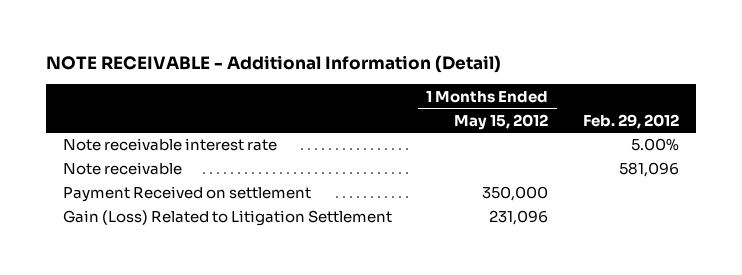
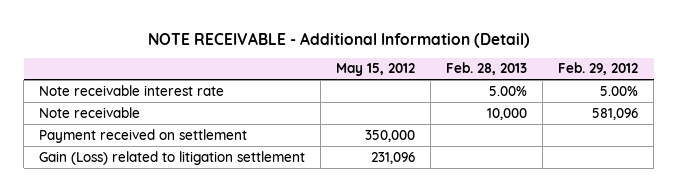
- | 1 Months Ended May 15, 2012 | Feb. 29, 2012
+ | May 15, 2012 | Feb. 28, 2013 | Feb. 29, 2012
- Payment Received on settlement | 350,000 |
- Gain (Loss) Related to Litigation Settlement | 231,096 |
+ Payment received on settlement | 350,000 | |
+ Gain (Loss) related to litigation settlement | 231,096 | |

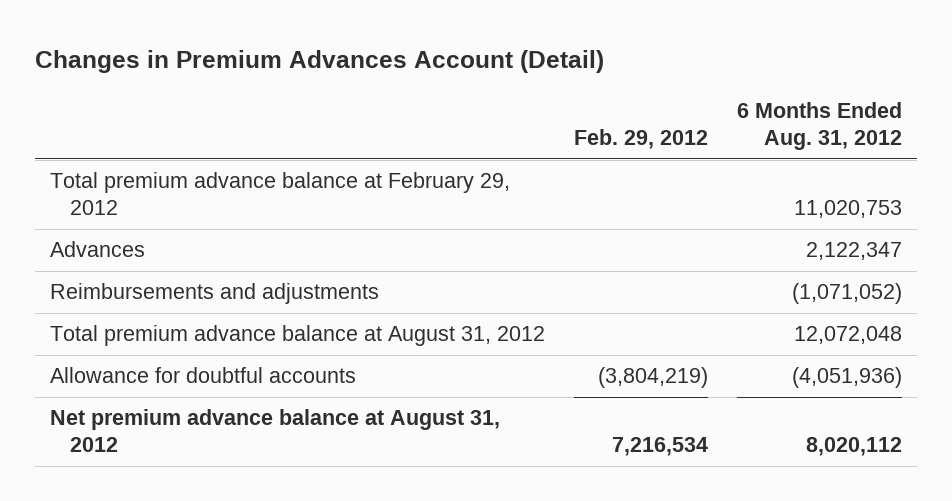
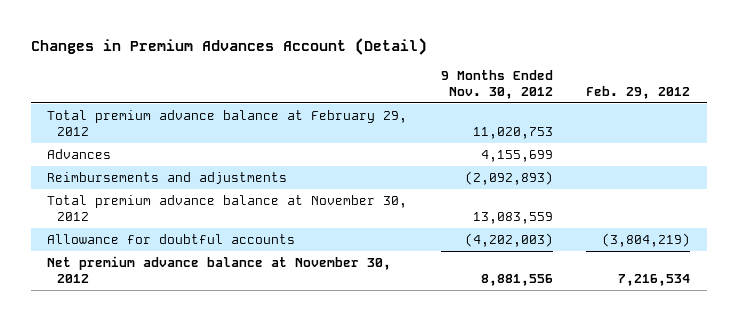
- | Feb. 29, 2012 | 6 Months Ended Aug. 31, 2012
+ | 9 Months Ended Nov. 30, 2012 | Feb. 29, 2012
- Total premium advance balance at August 31, 2012 | | 12,072,048
+ Total premium advance balance at November 30, 2012 | 13,083,559 |
- Net premium advance balance at August 31, 2012 | 7,216,534 | 8,020,112
+ Net premium advance balance at November 30, 2012 | 8,881,556 | 7,216,534

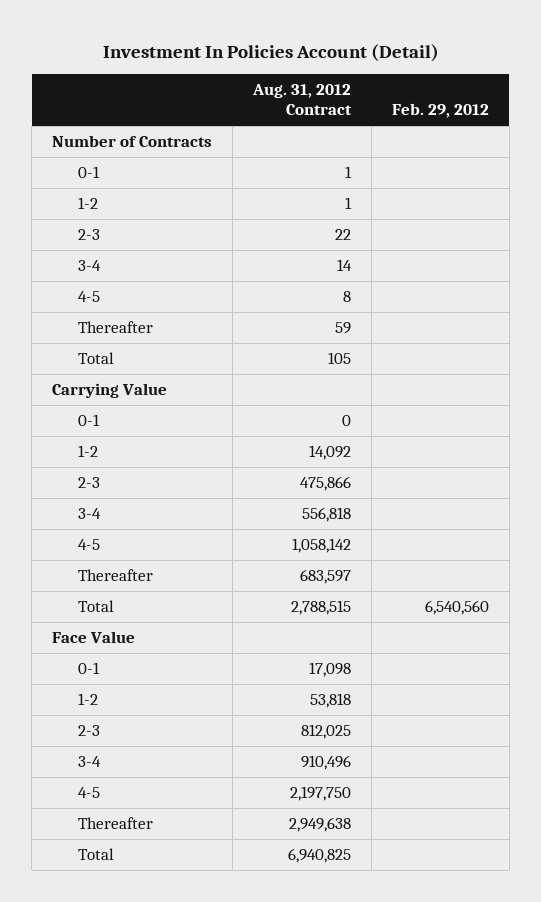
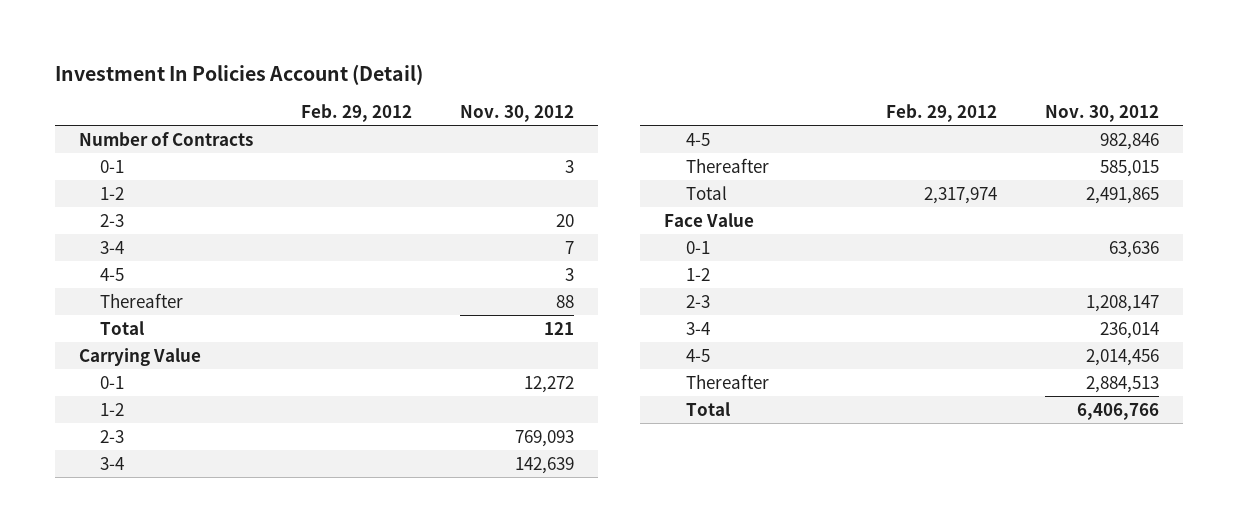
- | Aug. 31, 2012 Contract | Feb. 29, 2012
+ | Feb. 29, 2012 | Nov. 30, 2012
- Total | 2,788,515 | 6,540,560
+ Total | 2,317,974 | 2,491,865

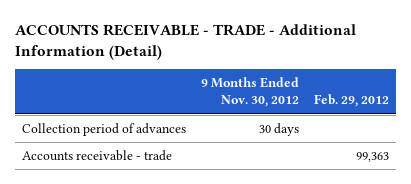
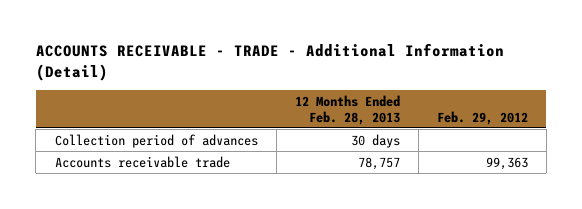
- | 9 Months Ended Nov. 30, 2012 | Feb. 29, 2012
+ | 12 Months Ended Feb. 28, 2013 | Feb. 29, 2012
- Accounts receivable - trade | | 99,363
+ Accounts receivable trade | 78,757 | 99,363

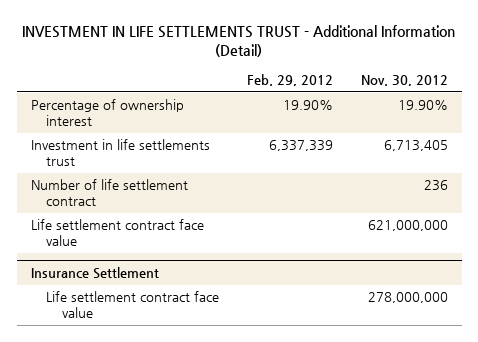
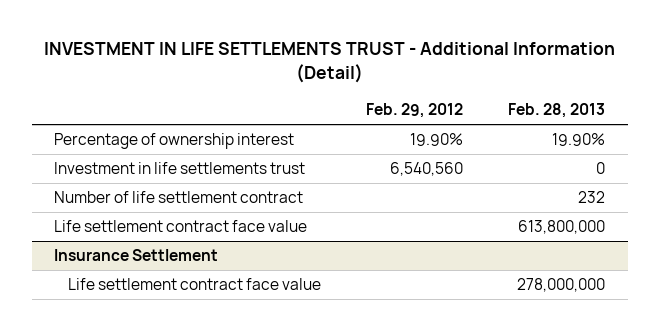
- | Feb. 29, 2012 | Nov. 30, 2012
+ | Feb. 29, 2012 | Feb. 28, 2013
- Investment in life settlements trust | 6,337,339 | 6,713,405
+ Investment in life settlements trust | 6,540,560 | 0

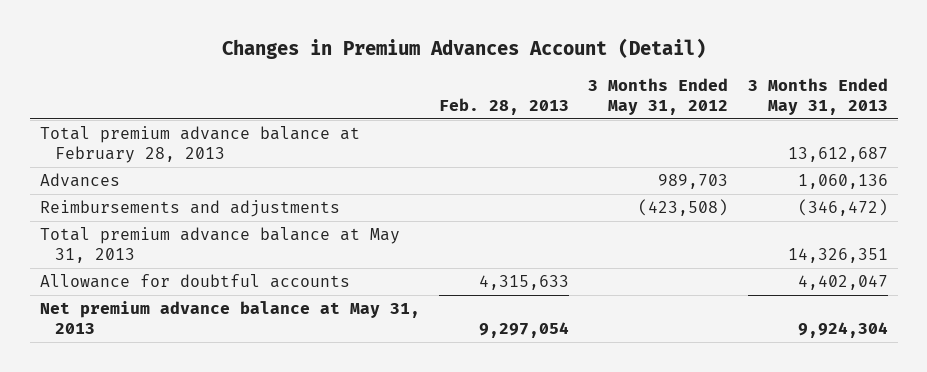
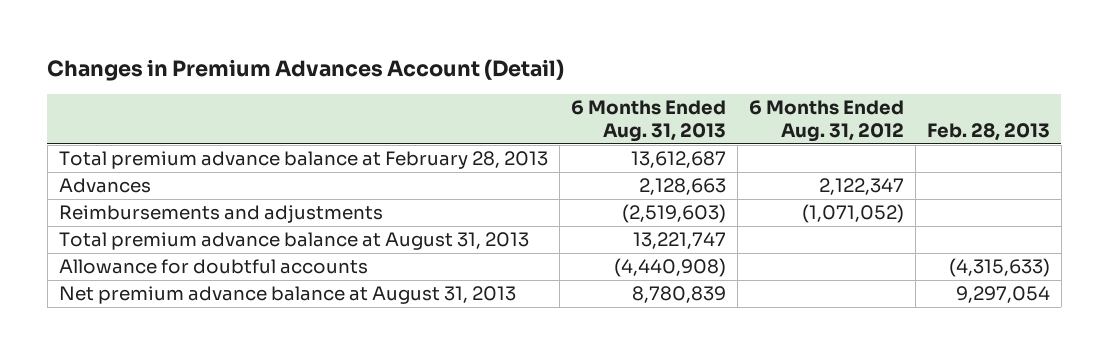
- | Feb. 28, 2013 | 3 Months Ended May 31, 2012 | 3 Months Ended May 31, 2013
+ | 6 Months Ended Aug. 31, 2013 | 6 Months Ended Aug. 31, 2012 | Feb. 28, 2013
- Total premium advance balance at May 31, 2013 | | | 14,326,351
- Allowance for doubtful accounts | 4,315,633 | | 4,402,047
- Net premium advance balance at May 31, 2013 | 9,297,054 | | 9,924,304
+ Total premium advance balance at August 31, 2013 | 13,221,747 | |
+ Allowance for doubtful accounts | (4,440,908) | | (4,315,633)
+ Net premium advance balance at August 31, 2013 | 8,780,839 | | 9,297,054

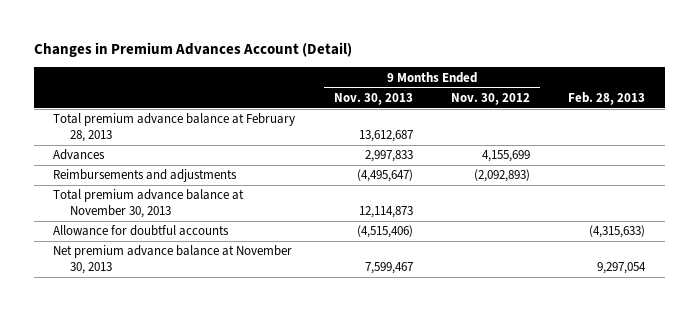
- | 6 Months Ended Aug. 31, 2013 | 6 Months Ended Aug. 31, 2012 | Feb. 28, 2013
+ | 9 Months Ended Nov. 30, 2013 | 9 Months Ended Nov. 30, 2012 | Feb. 28, 2013
- Total premium advance balance at August 31, 2013 | 13,221,747 | |
+ Total premium advance balance at November 30, 2013 | 12,114,873 | |
- Net premium advance balance at August 31, 2013 | 8,780,839 | | 9,297,054
+ Net premium advance balance at November 30, 2013 | 7,599,467 | | 9,297,054

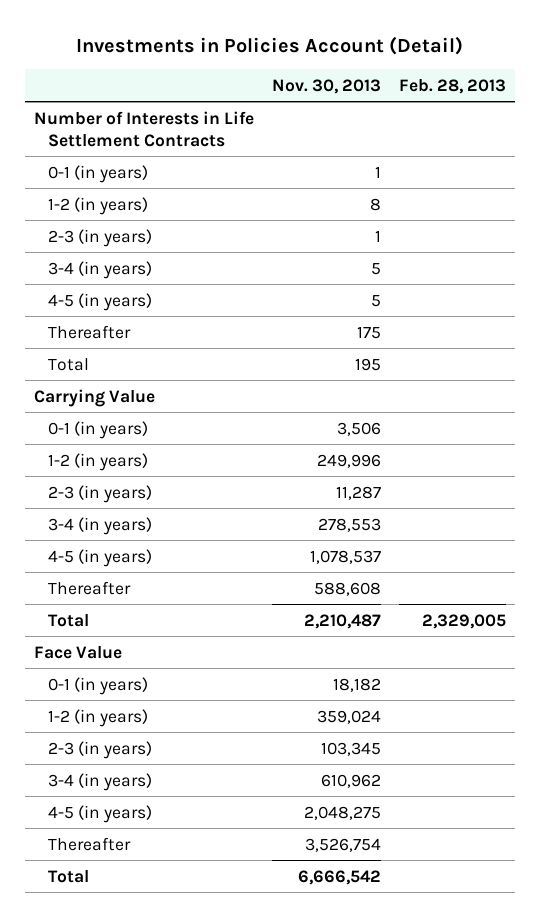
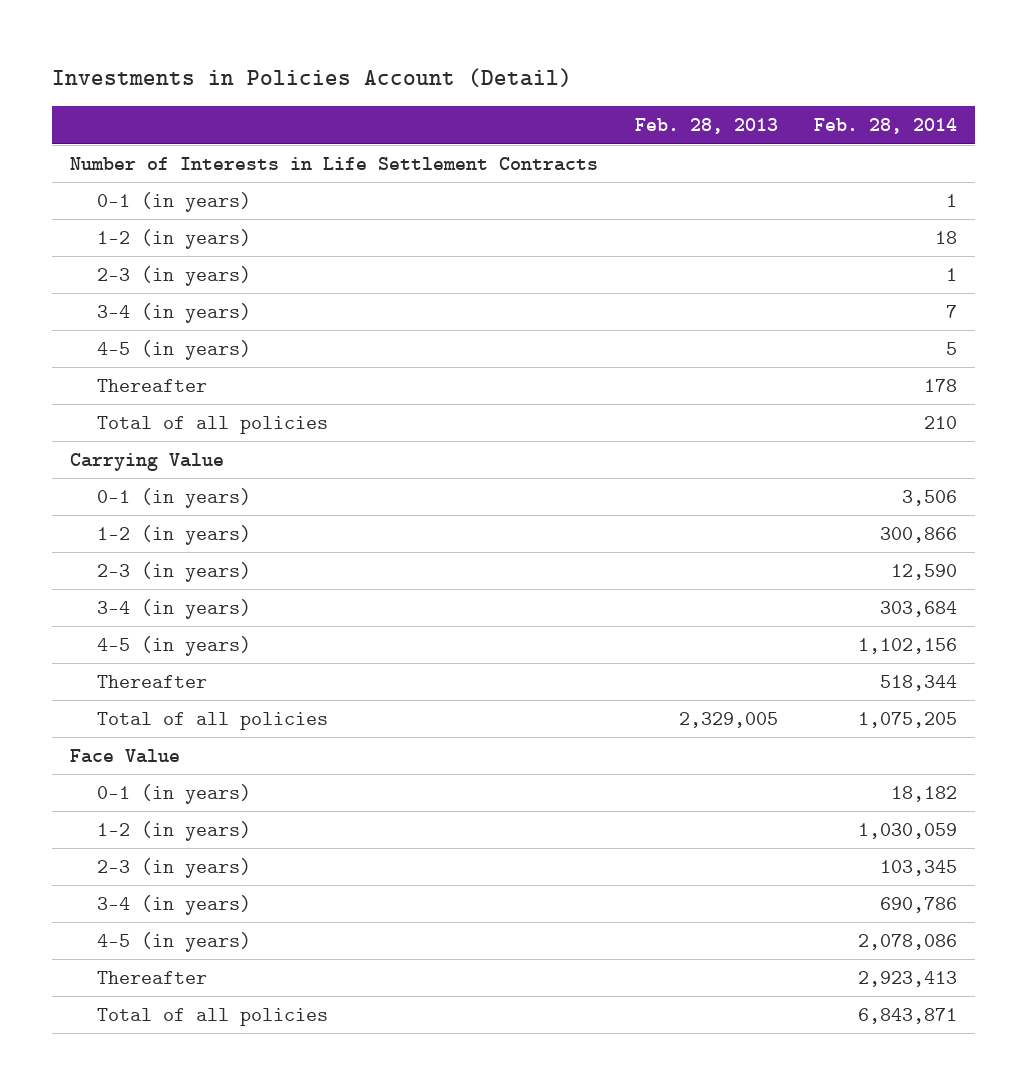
- | Nov. 30, 2013 | Feb. 28, 2013
+ | Feb. 28, 2013 | Feb. 28, 2014
- Total | 195 |
+ Total of all policies | | 210
- Total | 2,210,487 | 2,329,005
+ Total of all policies | 2,329,005 | 1,075,205
- Total | 6,666,542 |
+ Total of all policies | | 6,843,871

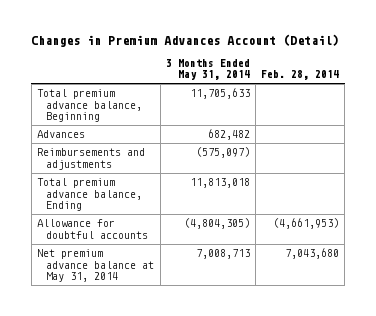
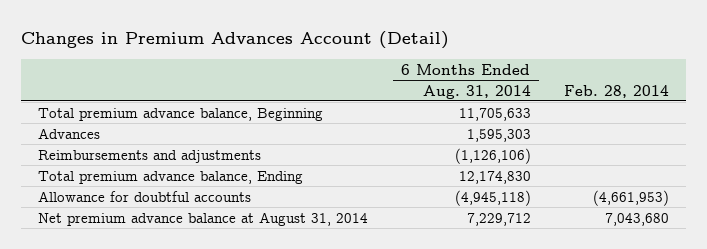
- | 3 Months Ended May 31, 2014 | Feb. 28, 2014
+ | 6 Months Ended Aug. 31, 2014 | Feb. 28, 2014
- Net premium advance balance at May 31, 2014 | 7,008,713 | 7,043,680
+ Net premium advance balance at August 31, 2014 | 7,229,712 | 7,043,680

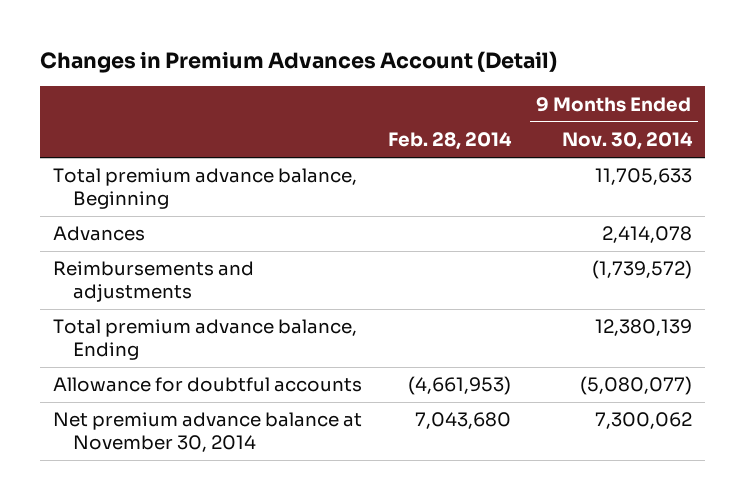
- | 6 Months Ended Aug. 31, 2014 | Feb. 28, 2014
+ | Feb. 28, 2014 | 9 Months Ended Nov. 30, 2014
- Net premium advance balance at August 31, 2014 | 7,229,712 | 7,043,680
+ Net premium advance balance at November 30, 2014 | 7,043,680 | 7,300,062

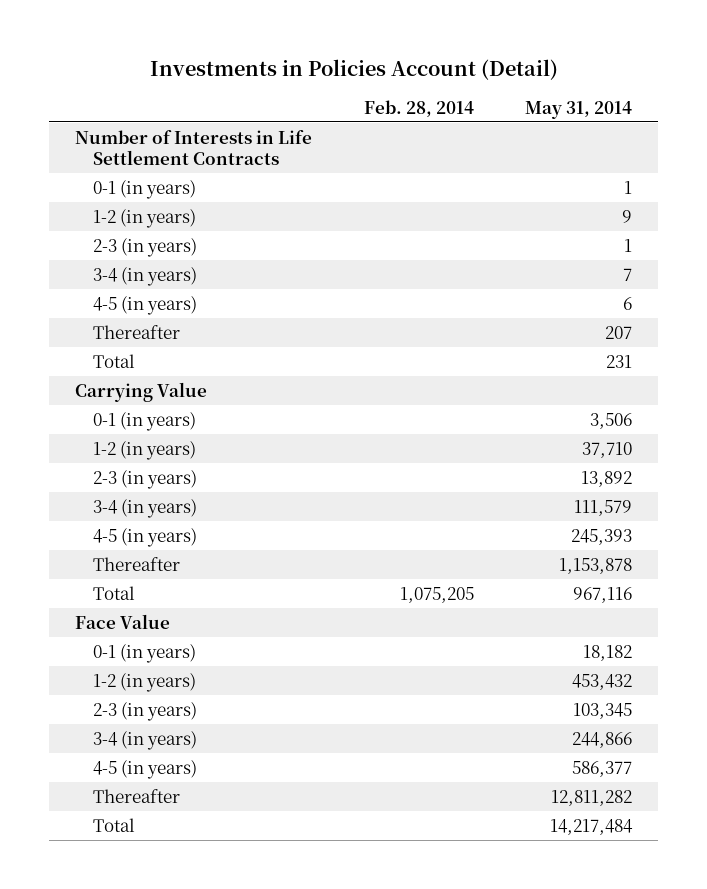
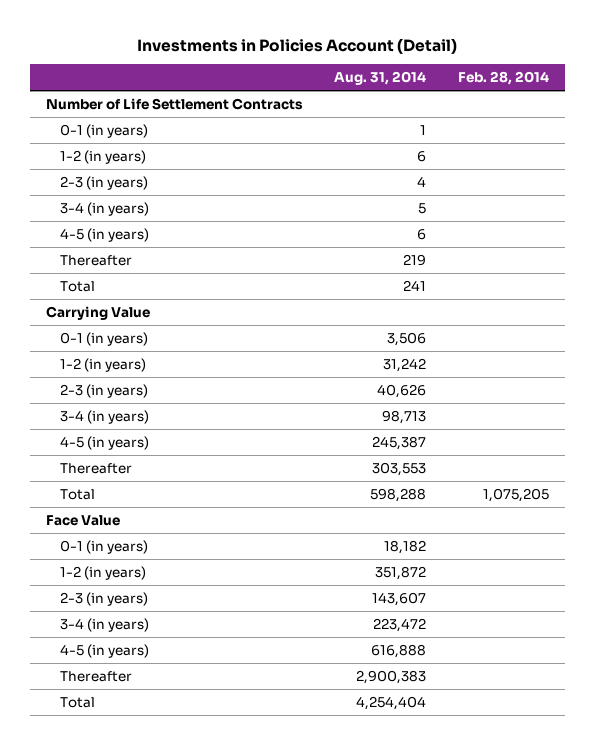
- | Feb. 28, 2014 | May 31, 2014
+ | Aug. 31, 2014 | Feb. 28, 2014
- Number of Interests in Life Settlement Contracts
+ Number of Life Settlement Contracts

